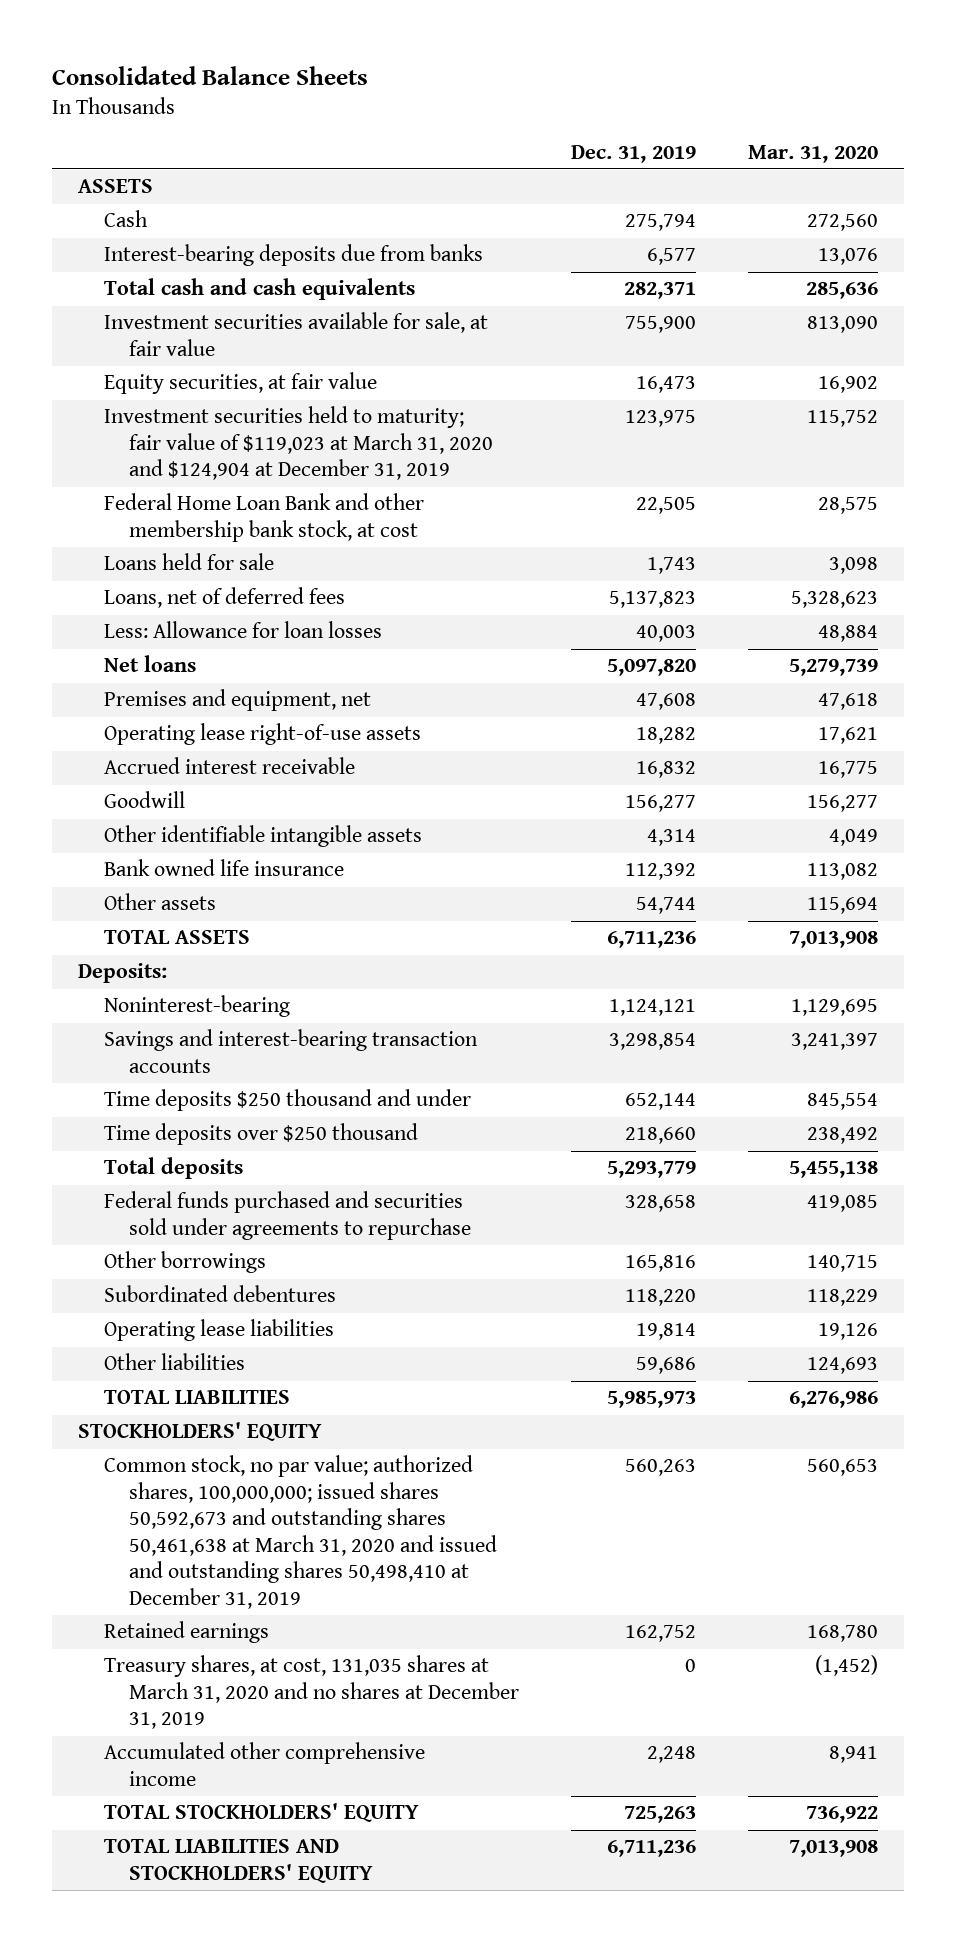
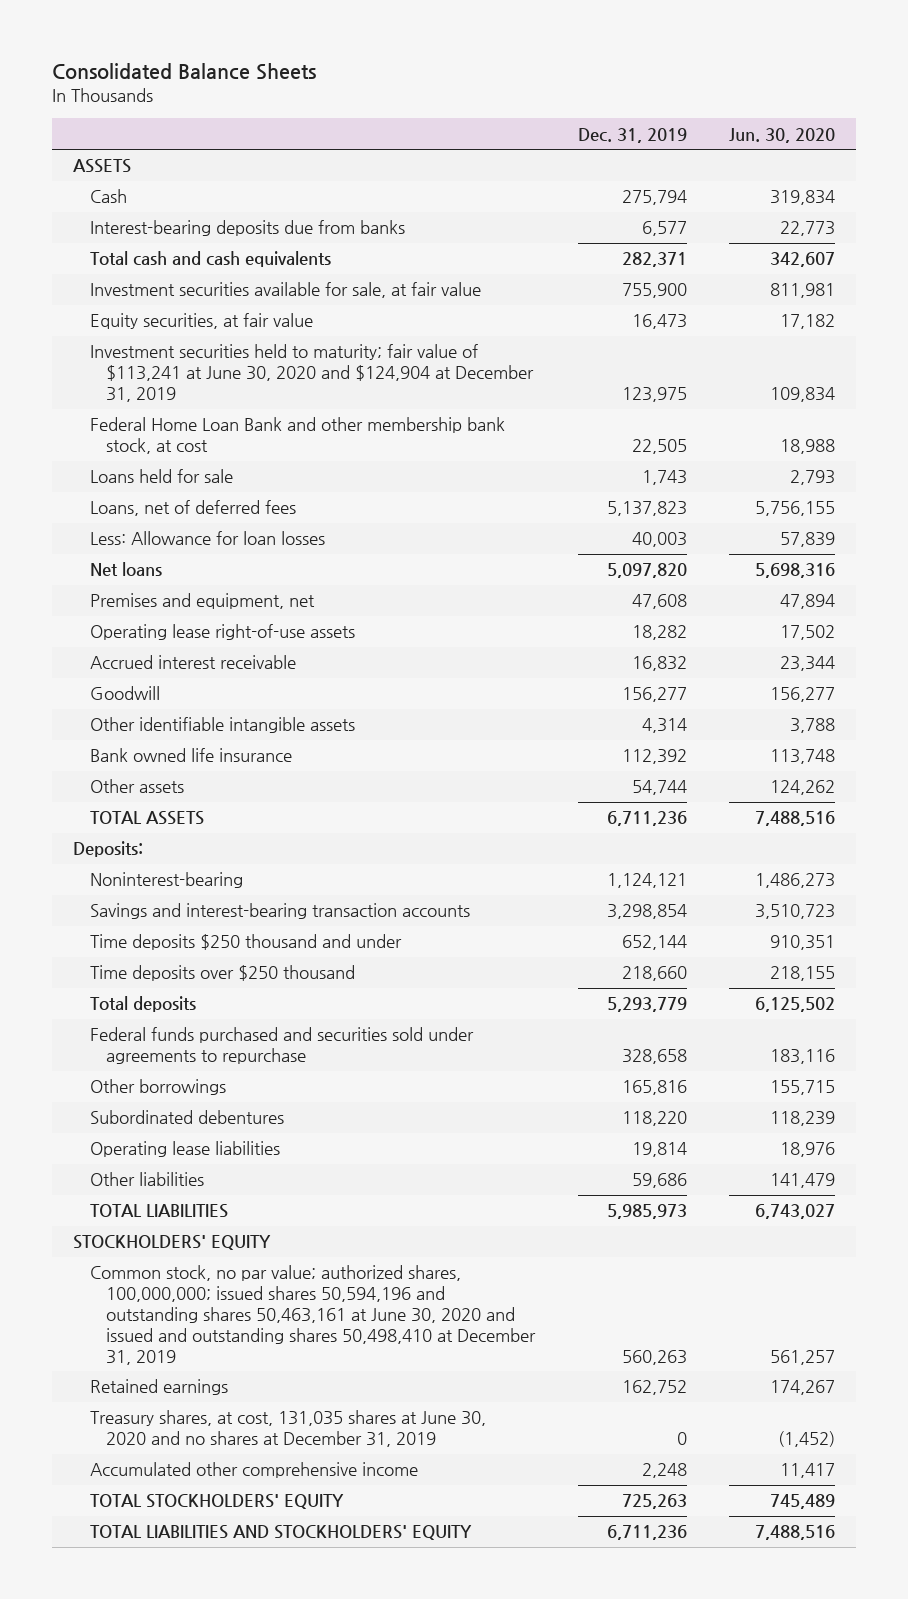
- | Dec. 31, 2019 | Mar. 31, 2020
+ | Dec. 31, 2019 | Jun. 30, 2020
- Investment securities held to maturity; fair value of $119,023 at March 31, 2020 and $124,904 at December 31, 2019 | 123,975 | 115,752
+ Investment securities held to maturity; fair value of $113,241 at June 30, 2020 and $124,904 at December 31, 2019 | 123,975 | 109,834
- Common stock, no par value; authorized shares, 100,000,000; issued shares 50,592,673 and outstanding shares 50,461,638 at March 31, 2020 and issued and outstanding shares 50,498,410 at December 31, 2019 | 560,263 | 560,653
+ Common stock, no par value; authorized shares, 100,000,000; issued shares 50,594,196 and outstanding shares 50,463,161 at June 30, 2020 and issued and outstanding shares 50,498,410 at December 31, 2019 | 560,263 | 561,257
- Treasury shares, at cost, 131,035 shares at March 31, 2020 and no shares at December 31, 2019 | 0 | (1,452)
+ Treasury shares, at cost, 131,035 shares at June 30, 2020 and no shares at December 31, 2019 | 0 | (1,452)

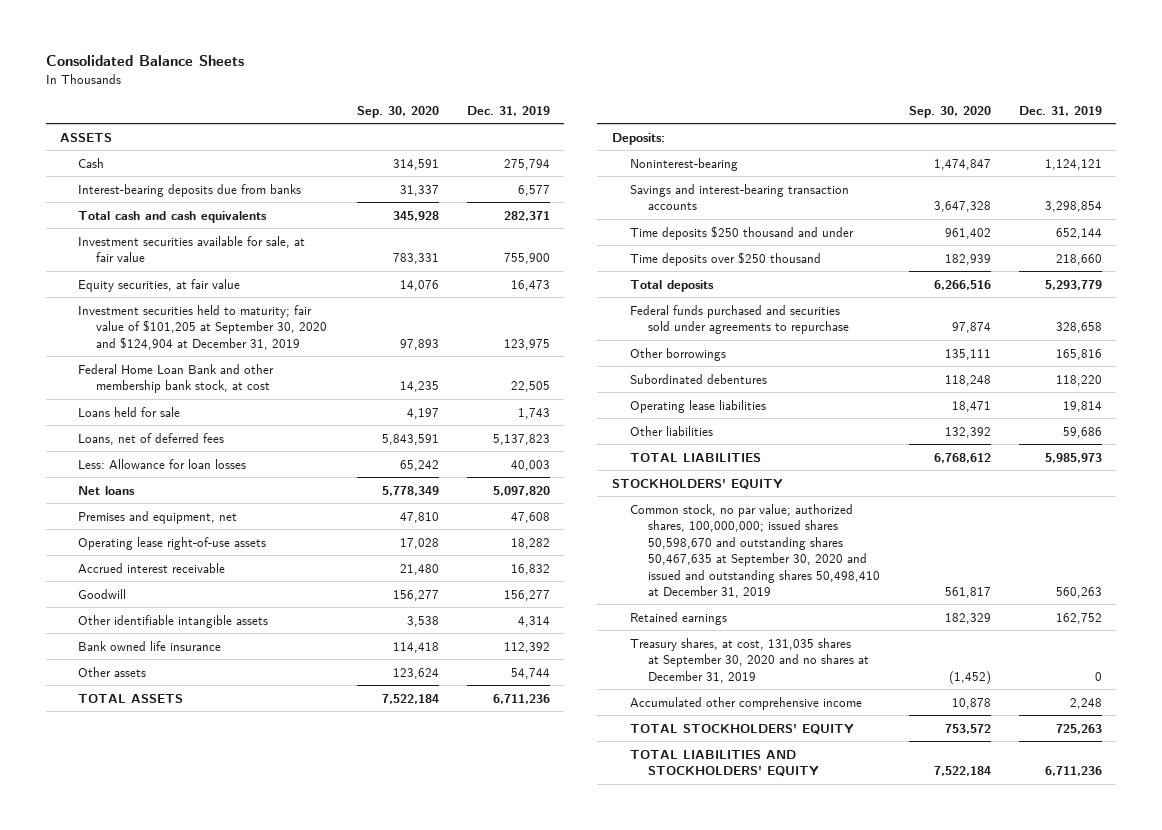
- | Dec. 31, 2019 | Jun. 30, 2020
+ | Sep. 30, 2020 | Dec. 31, 2019
- Investment securities held to maturity; fair value of $113,241 at June 30, 2020 and $124,904 at December 31, 2019 | 123,975 | 109,834
+ Investment securities held to maturity; fair value of $101,205 at September 30, 2020 and $124,904 at December 31, 2019 | 97,893 | 123,975
- Common stock, no par value; authorized shares, 100,000,000; issued shares 50,594,196 and outstanding shares 50,463,161 at June 30, 2020 and issued and outstanding shares 50,498,410 at December 31, 2019 | 560,263 | 561,257
+ Common stock, no par value; authorized shares, 100,000,000; issued shares 50,598,670 and outstanding shares 50,467,635 at September 30, 2020 and issued and outstanding shares 50,498,410 at December 31, 2019 | 561,817 | 560,263
- Treasury shares, at cost, 131,035 shares at June 30, 2020 and no shares at December 31, 2019 | 0 | (1,452)
+ Treasury shares, at cost, 131,035 shares at September 30, 2020 and no shares at December 31, 2019 | (1,452) | 0

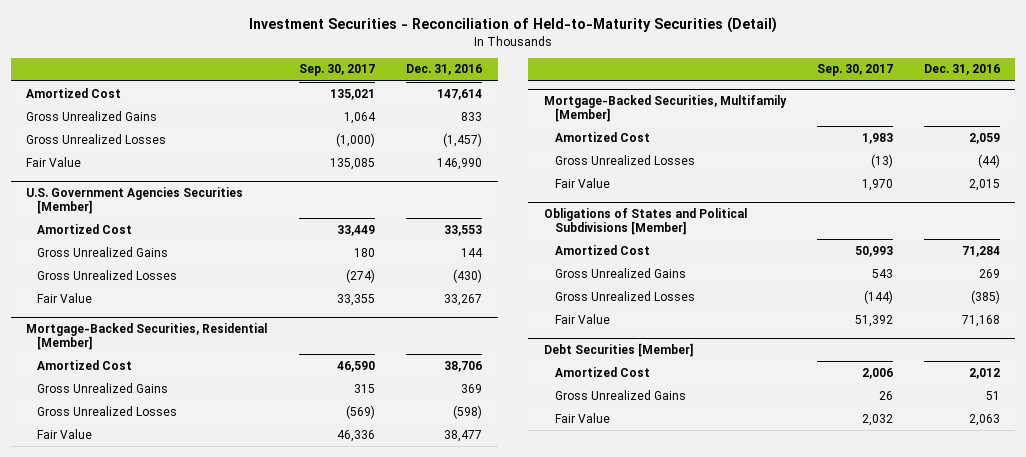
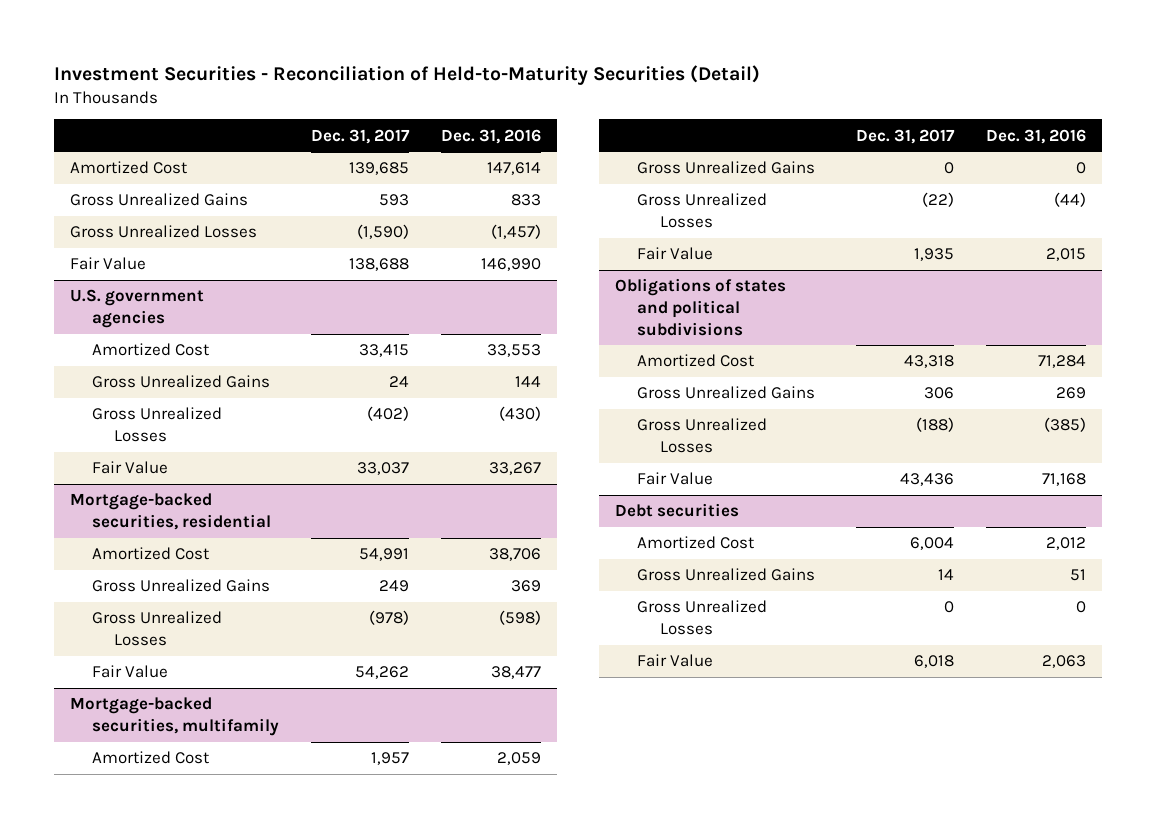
- | Sep. 30, 2017 | Dec. 31, 2016
+ | Dec. 31, 2017 | Dec. 31, 2016
- U.S. Government Agencies Securities [Member]
+ U.S. government agencies
- Mortgage-Backed Securities, Residential [Member]
+ Mortgage-backed securities, residential
- Mortgage-Backed Securities, Multifamily [Member]
+ Mortgage-backed securities, multifamily
+ Gross Unrealized Gains | 0 | 0
- Obligations of States and Political Subdivisions [Member]
+ Obligations of states and political subdivisions
- Debt Securities [Member]
+ Debt securities
+ Gross Unrealized Losses | 0 | 0

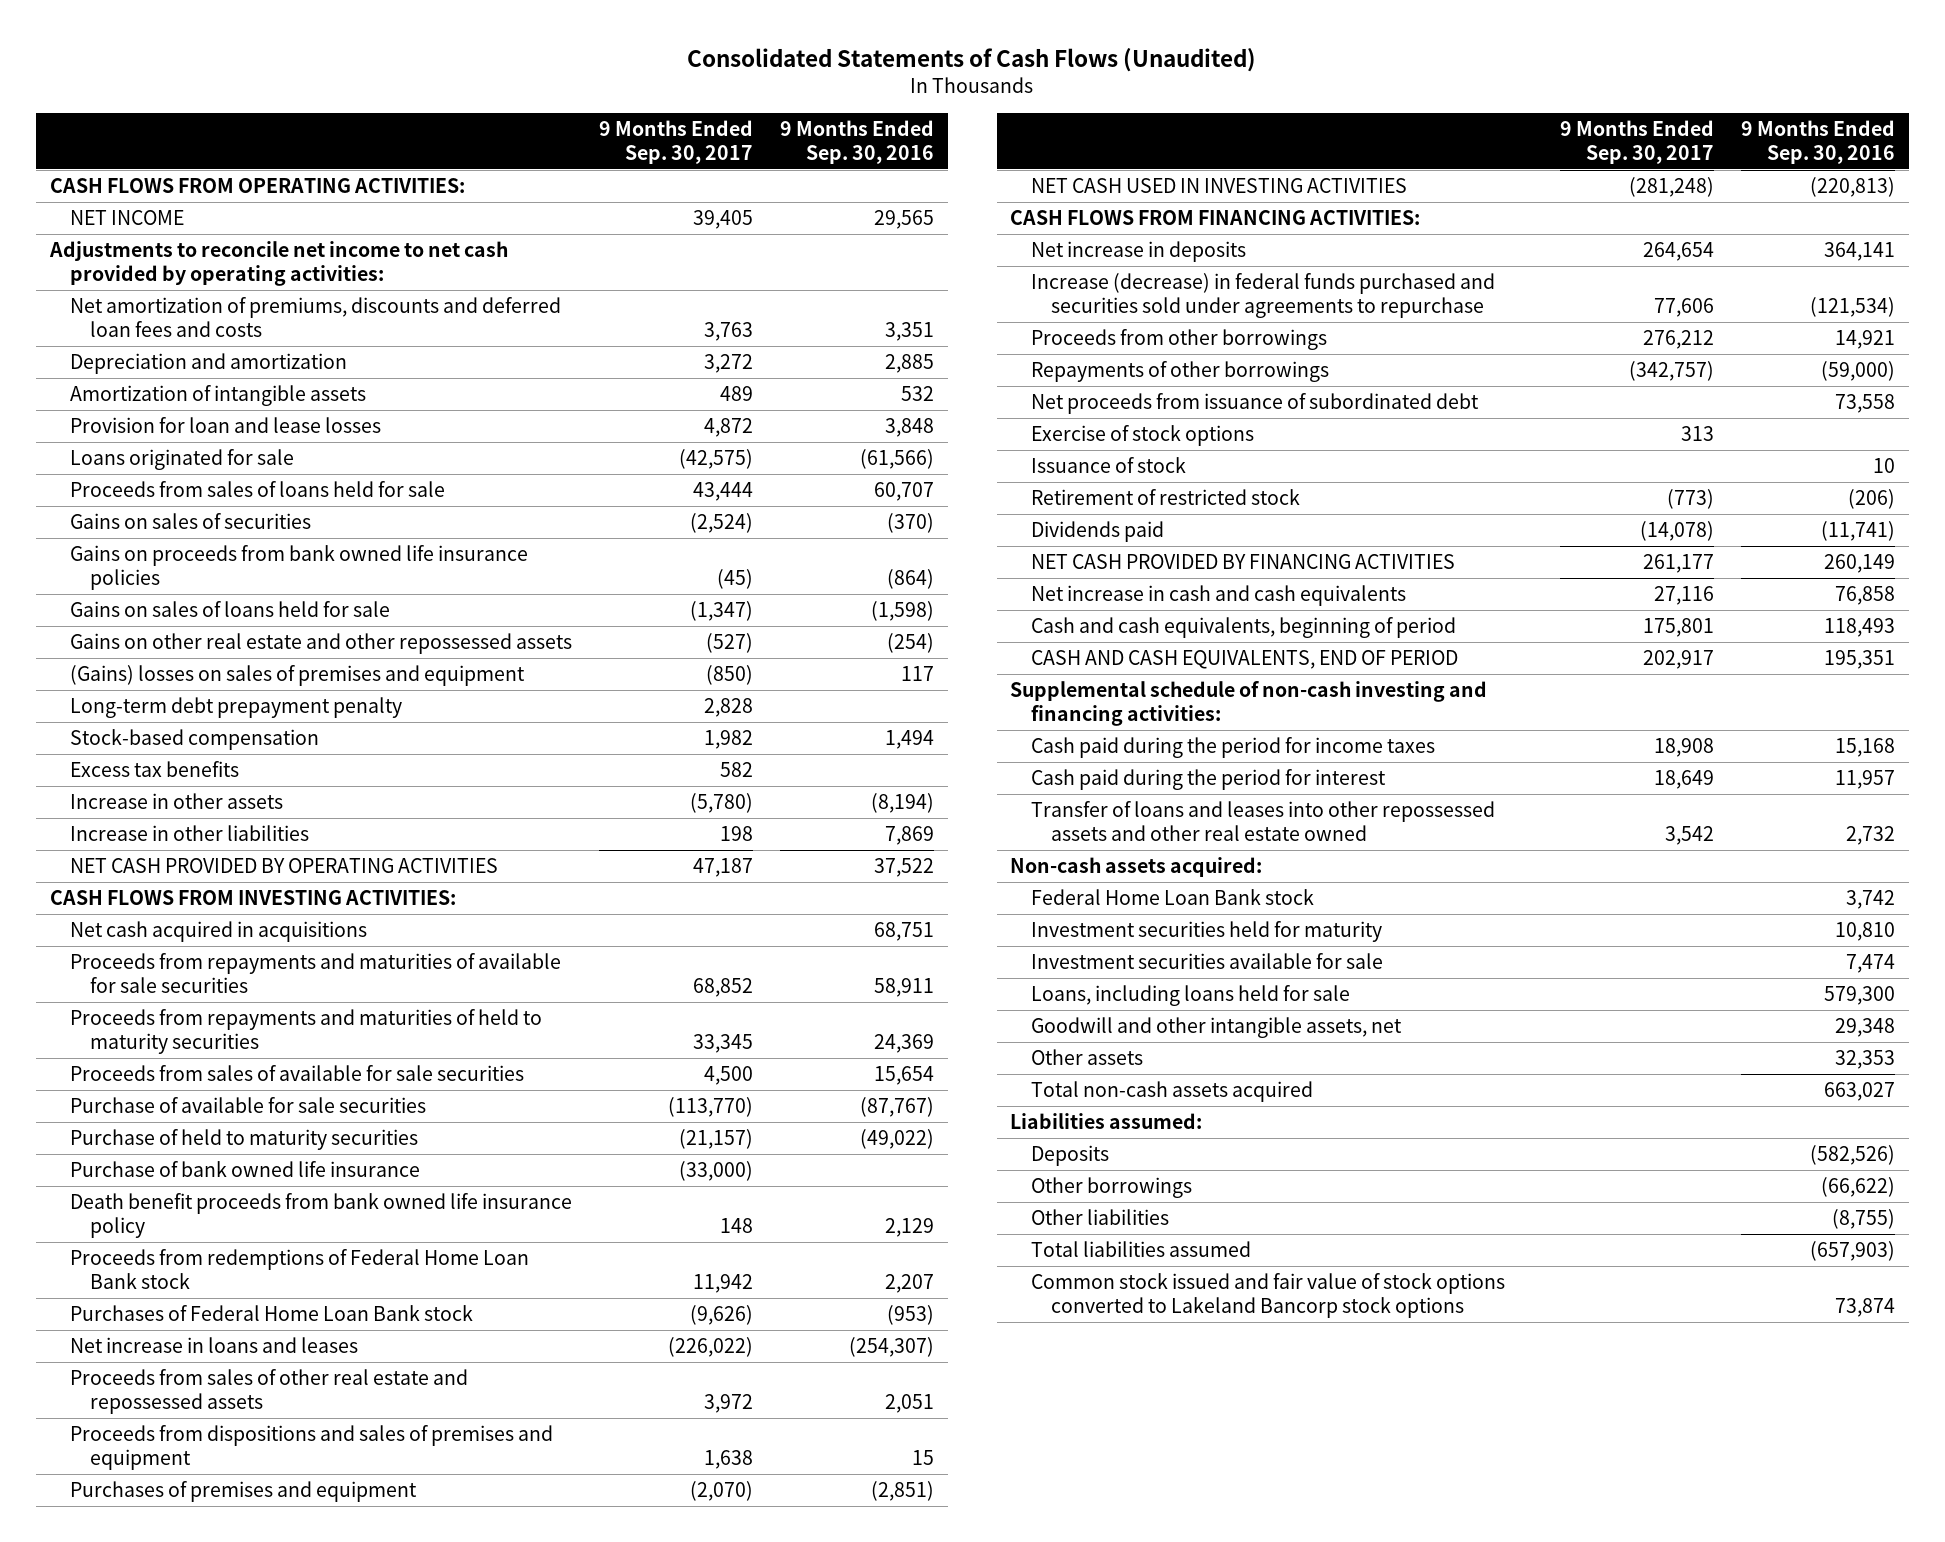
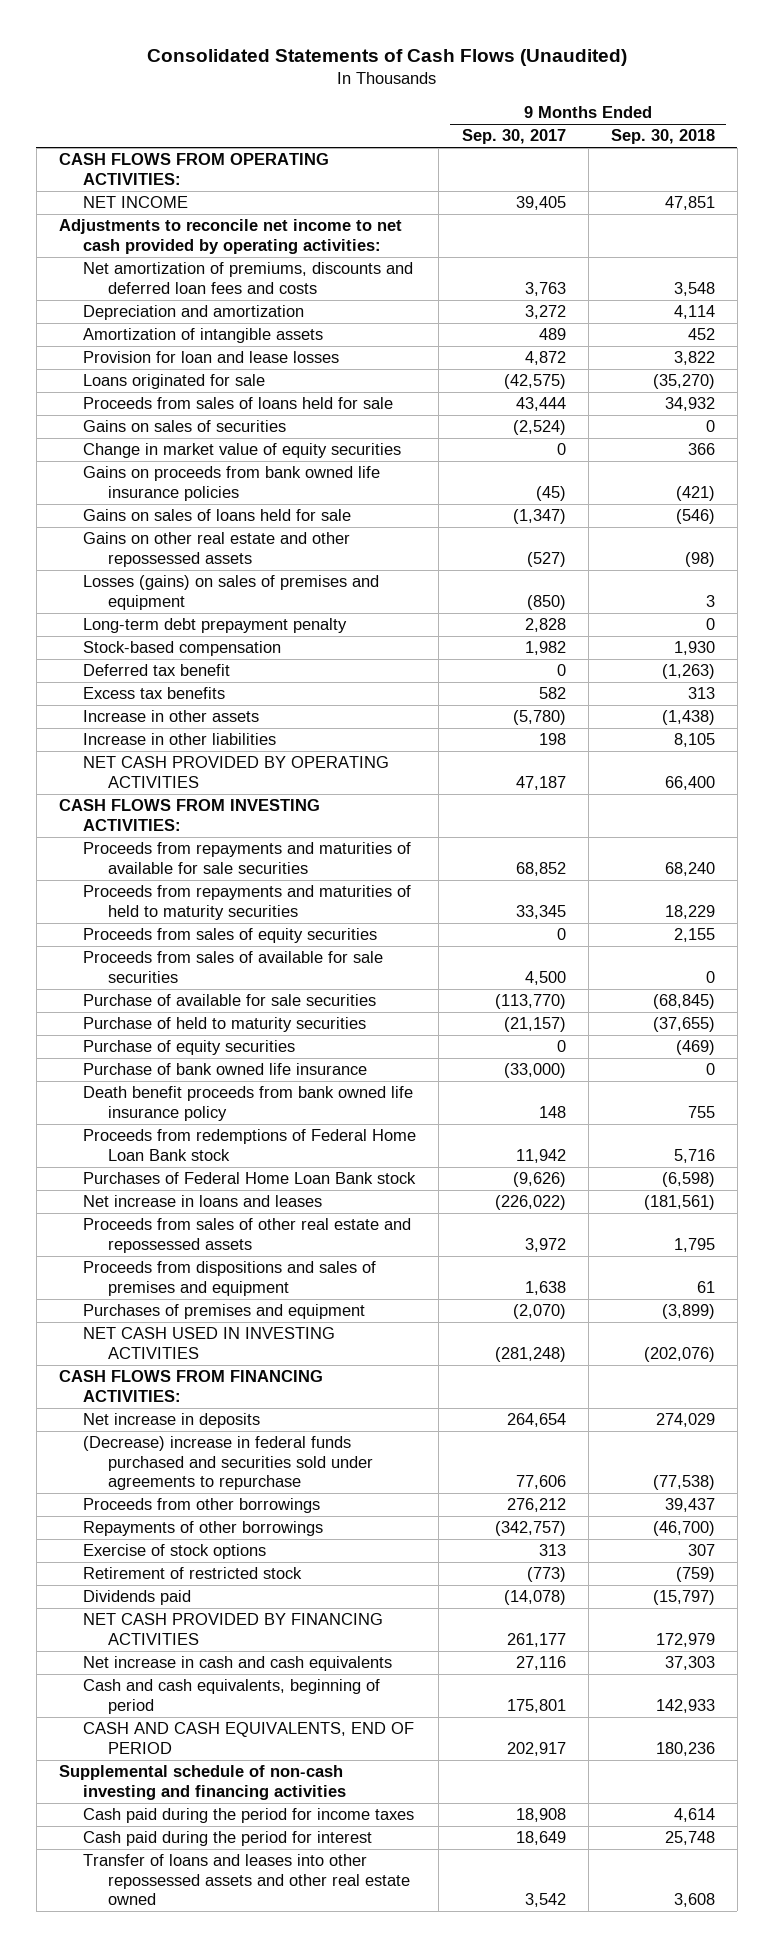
- | 9 Months Ended Sep. 30, 2017 | 9 Months Ended Sep. 30, 2016
+ | 9 Months Ended Sep. 30, 2017 | 9 Months Ended Sep. 30, 2018
+ Change in market value of equity securities | 0 | 366
- (Gains) losses on sales of premises and equipment | (850) | 117
+ Losses (gains) on sales of premises and equipment | (850) | 3
+ Deferred tax benefit | 0 | (1,263)
- Net cash acquired in acquisitions | | 68,751
+ Proceeds from sales of equity securities | 0 | 2,155
+ Purchase of equity securities | 0 | (469)
- Increase (decrease) in federal funds purchased and securities sold under agreements to repurchase | 77,606 | (121,534)
+ (Decrease) increase in federal funds purchased and securities sold under agreements to repurchase | 77,606 | (77,538)
- Net proceeds from issuance of subordinated debt | | 73,558
- Issuance of stock | | 10
- Supplemental schedule of non-cash investing and financing activities:
+ Supplemental schedule of non-cash investing and financing activities
- Non-cash assets acquired:
- Federal Home Loan Bank stock | | 3,742
- Investment securities held for maturity | | 10,810
- Investment securities available for sale | | 7,474
- Loans, including loans held for sale | | 579,300
- Goodwill and other intangible assets, net | | 29,348
- Other assets | | 32,353
- Total non-cash assets acquired | | 663,027
- Liabilities assumed:
- Deposits | | (582,526)
- Other borrowings | | (66,622)
- Other liabilities | | (8,755)
- Total liabilities assumed | | (657,903)
- Common stock issued and fair value of stock options converted to Lakeland Bancorp stock options | | 73,874

